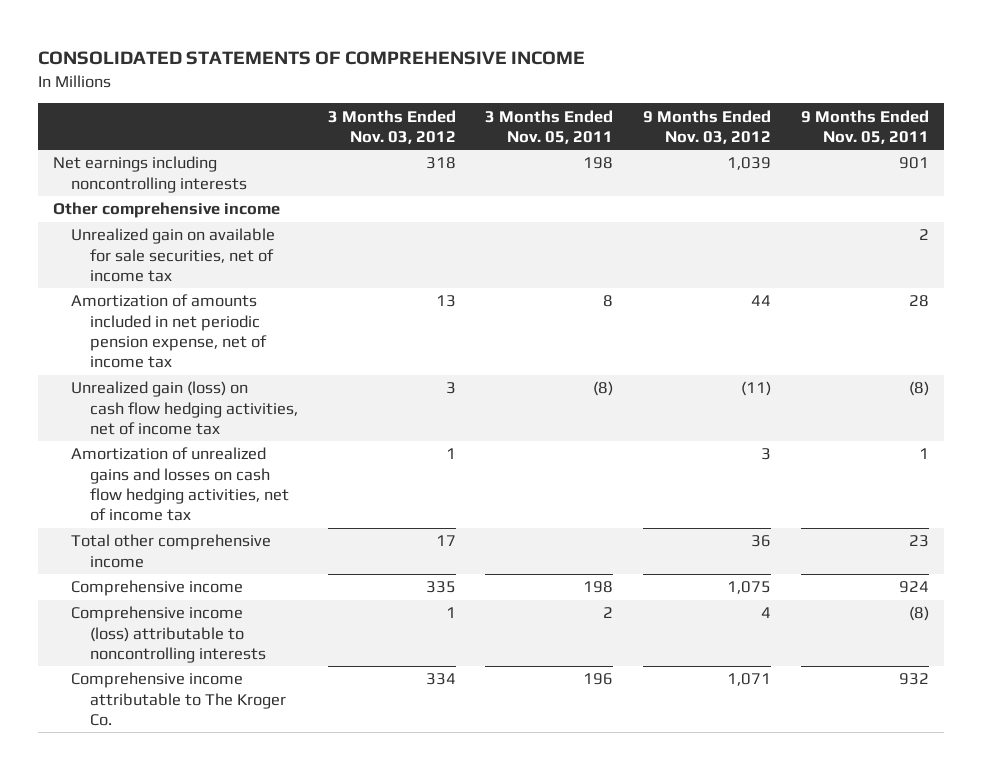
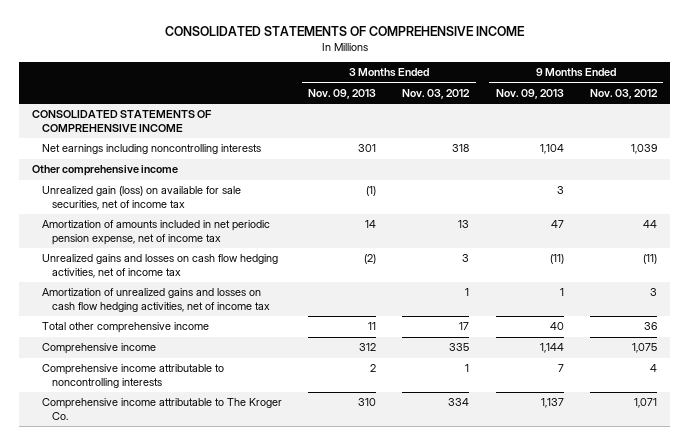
- | 3 Months Ended Nov. 03, 2012 | 3 Months Ended Nov. 05, 2011 | 9 Months Ended Nov. 03, 2012 | 9 Months Ended Nov. 05, 2011
+ | 3 Months Ended Nov. 09, 2013 | 3 Months Ended Nov. 03, 2012 | 9 Months Ended Nov. 09, 2013 | 9 Months Ended Nov. 03, 2012
+ CONSOLIDATED STATEMENTS OF COMPREHENSIVE INCOME
- Unrealized gain on available for sale securities, net of income tax | | | | 2
+ Unrealized gain (loss) on available for sale securities, net of income tax | (1) | | 3 |
- Unrealized gain (loss) on cash flow hedging activities, net of income tax | 3 | (8) | (11) | (8)
+ Unrealized gains and losses on cash flow hedging activities, net of income tax | (2) | 3 | (11) | (11)
- Comprehensive income (loss) attributable to noncontrolling interests | 1 | 2 | 4 | (8)
+ Comprehensive income attributable to noncontrolling interests | 2 | 1 | 7 | 4

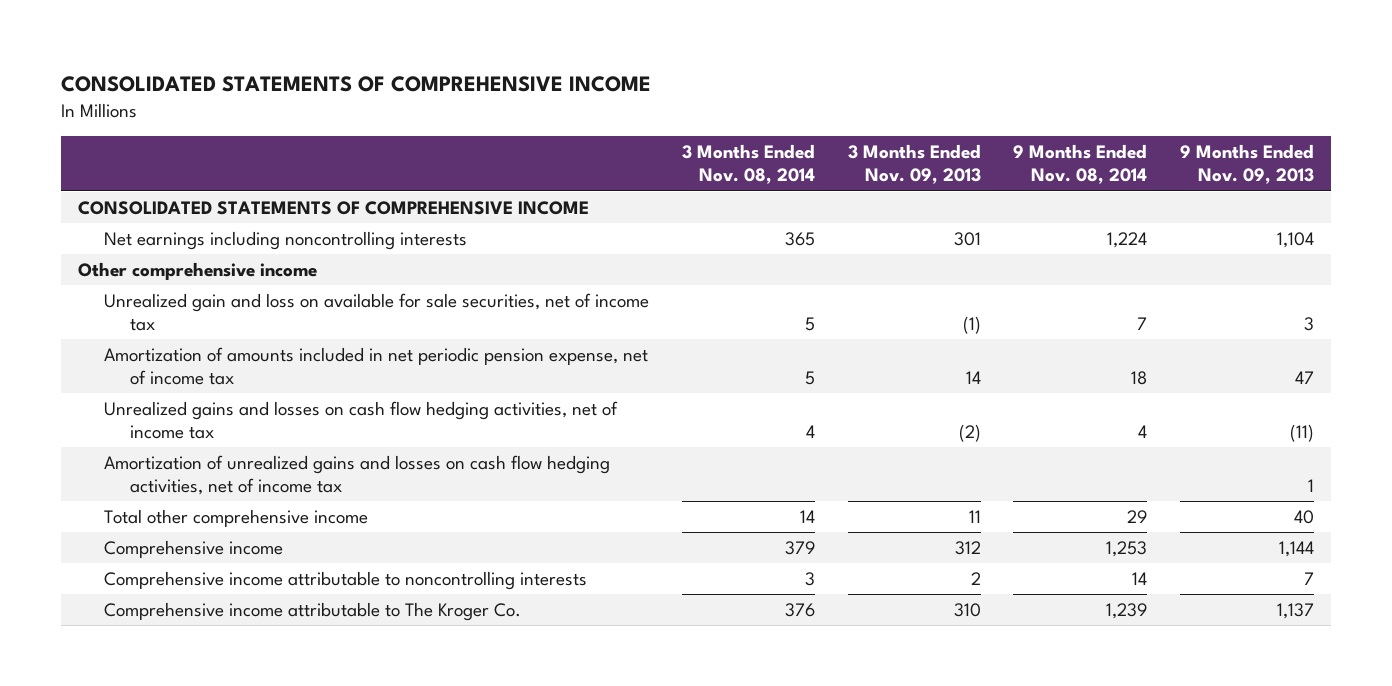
- | 3 Months Ended Nov. 09, 2013 | 3 Months Ended Nov. 03, 2012 | 9 Months Ended Nov. 09, 2013 | 9 Months Ended Nov. 03, 2012
+ | 3 Months Ended Nov. 08, 2014 | 3 Months Ended Nov. 09, 2013 | 9 Months Ended Nov. 08, 2014 | 9 Months Ended Nov. 09, 2013
- Unrealized gain (loss) on available for sale securities, net of income tax | (1) | | 3 |
+ Unrealized gain and loss on available for sale securities, net of income tax | 5 | (1) | 7 | 3

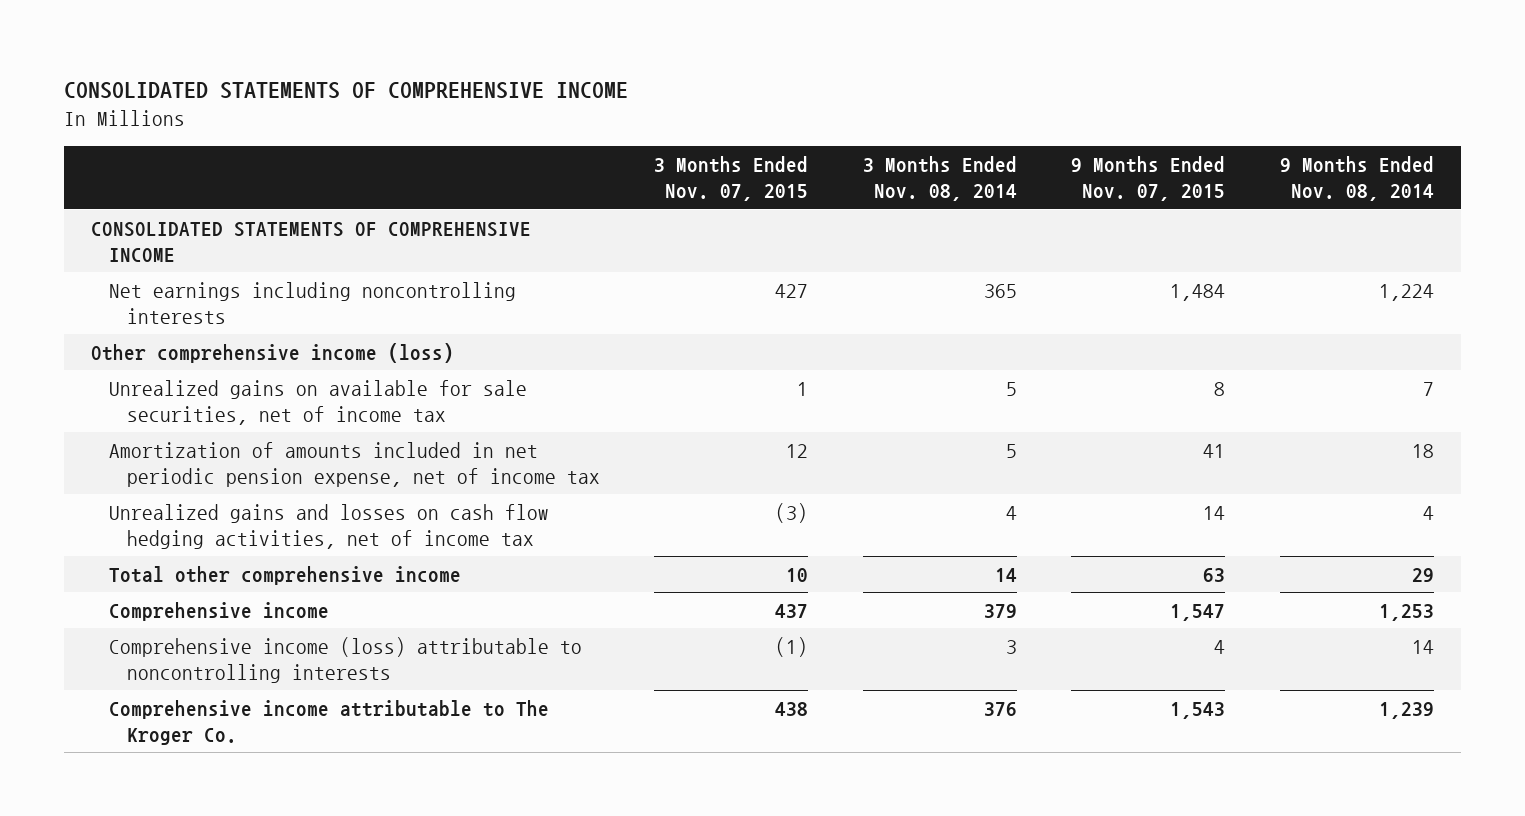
- | 3 Months Ended Nov. 08, 2014 | 3 Months Ended Nov. 09, 2013 | 9 Months Ended Nov. 08, 2014 | 9 Months Ended Nov. 09, 2013
+ | 3 Months Ended Nov. 07, 2015 | 3 Months Ended Nov. 08, 2014 | 9 Months Ended Nov. 07, 2015 | 9 Months Ended Nov. 08, 2014
- Other comprehensive income
- Unrealized gain and loss on available for sale securities, net of income tax | 5 | (1) | 7 | 3
+ Other comprehensive income (loss)
+ Unrealized gains on available for sale securities, net of income tax | 1 | 5 | 8 | 7
- Amortization of unrealized gains and losses on cash flow hedging activities, net of income tax | | | | 1
- Comprehensive income attributable to noncontrolling interests | 3 | 2 | 14 | 7
+ Comprehensive income (loss) attributable to noncontrolling interests | (1) | 3 | 4 | 14

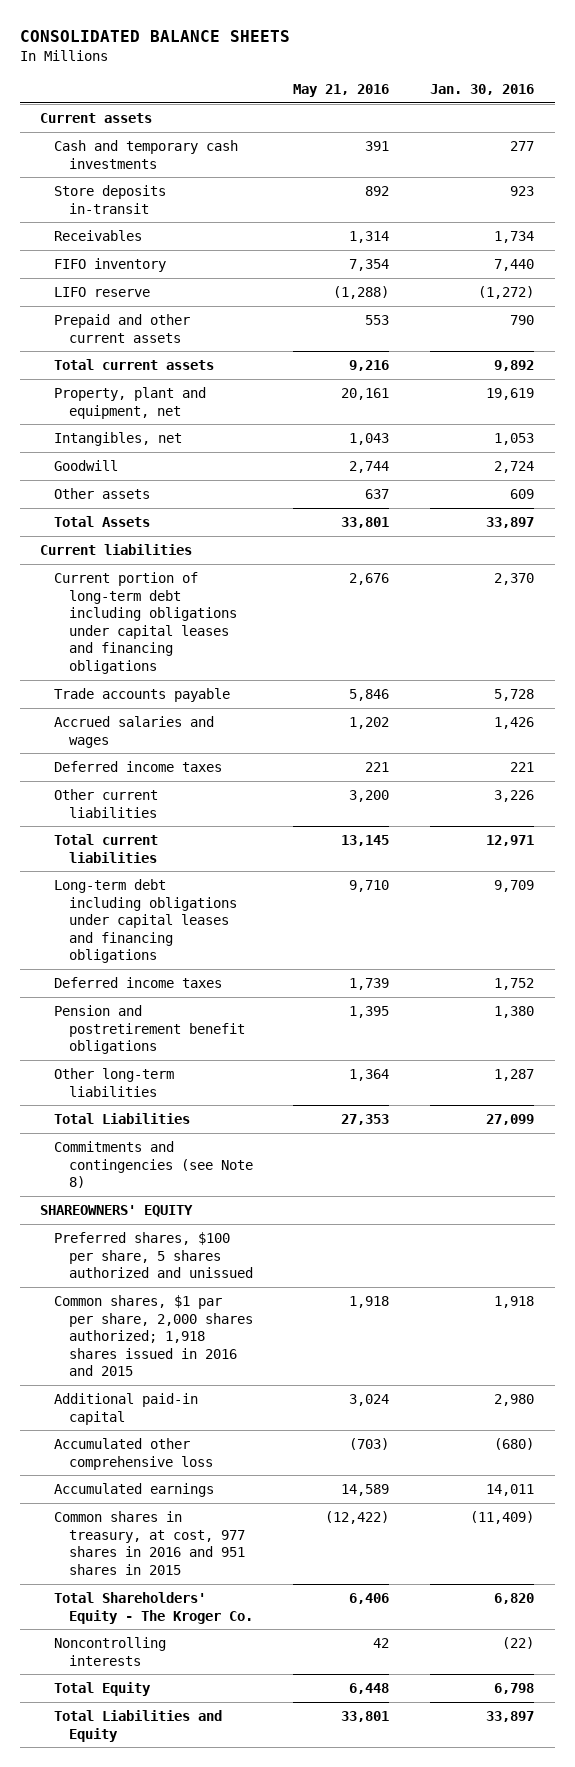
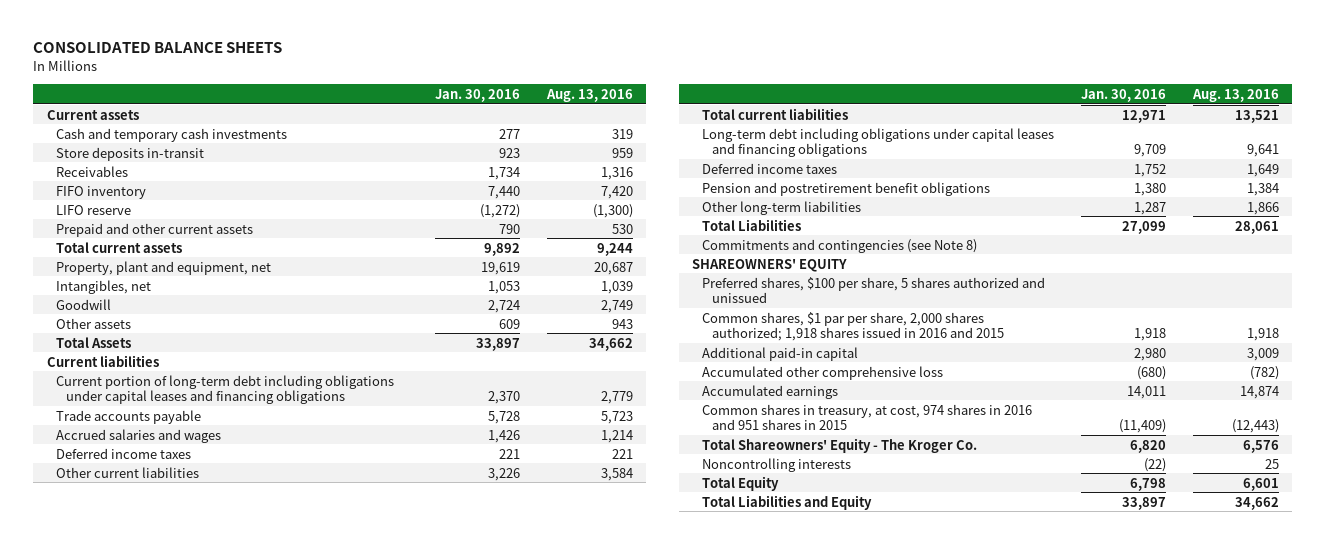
- | May 21, 2016 | Jan. 30, 2016
+ | Jan. 30, 2016 | Aug. 13, 2016
- Common shares in treasury, at cost, 977 shares in 2016 and 951 shares in 2015 | (12,422) | (11,409)
- Total Shareholders' Equity - The Kroger Co. | 6,406 | 6,820
+ Common shares in treasury, at cost, 974 shares in 2016 and 951 shares in 2015 | (11,409) | (12,443)
+ Total Shareowners' Equity - The Kroger Co. | 6,820 | 6,576

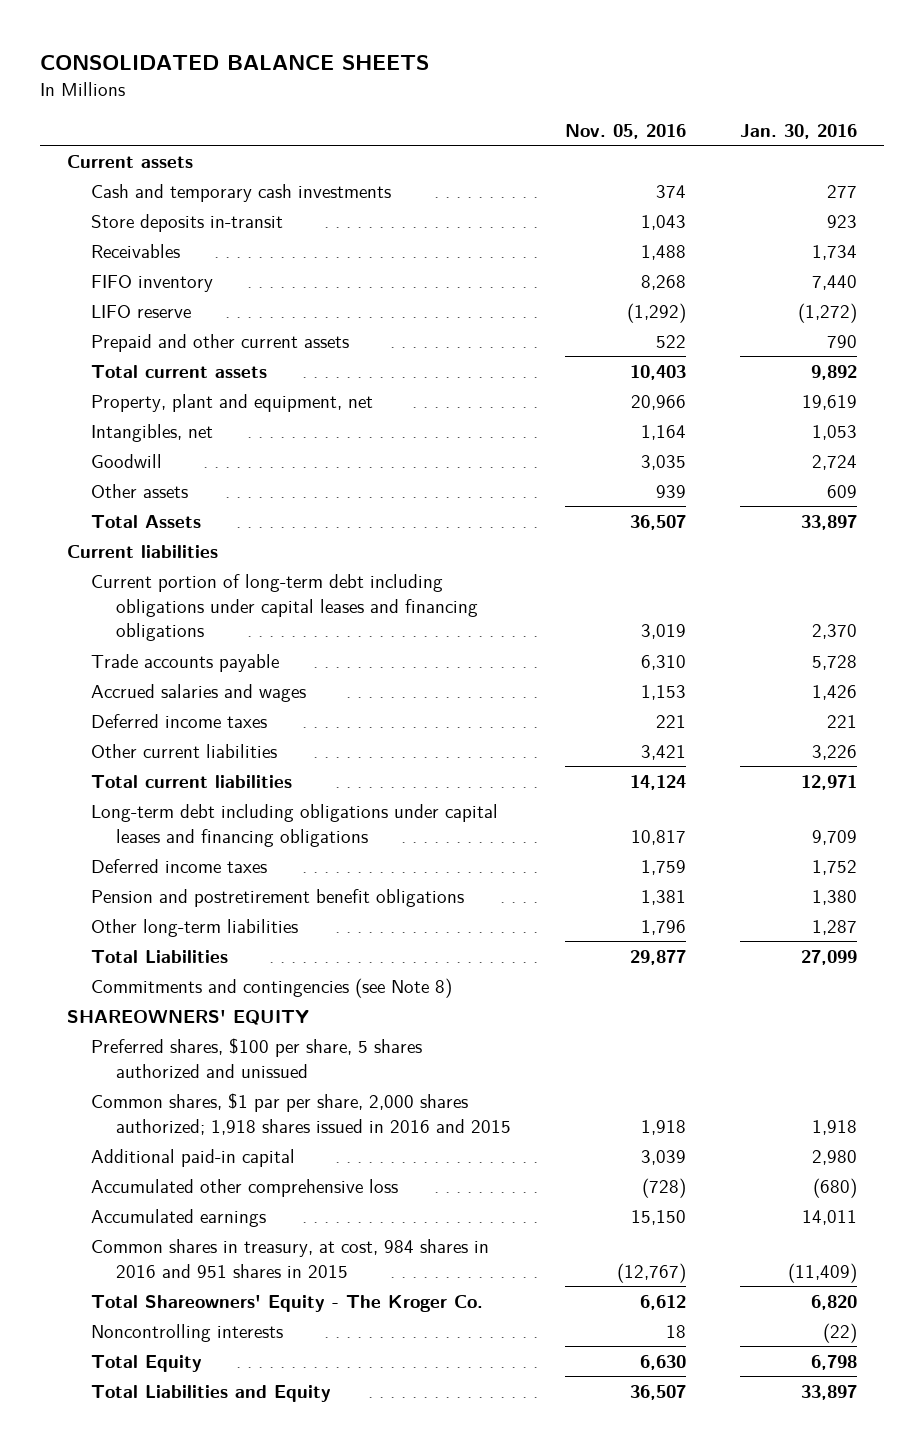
- | Jan. 30, 2016 | Aug. 13, 2016
+ | Nov. 05, 2016 | Jan. 30, 2016
- Common shares in treasury, at cost, 974 shares in 2016 and 951 shares in 2015 | (11,409) | (12,443)
+ Common shares in treasury, at cost, 984 shares in 2016 and 951 shares in 2015 | (12,767) | (11,409)

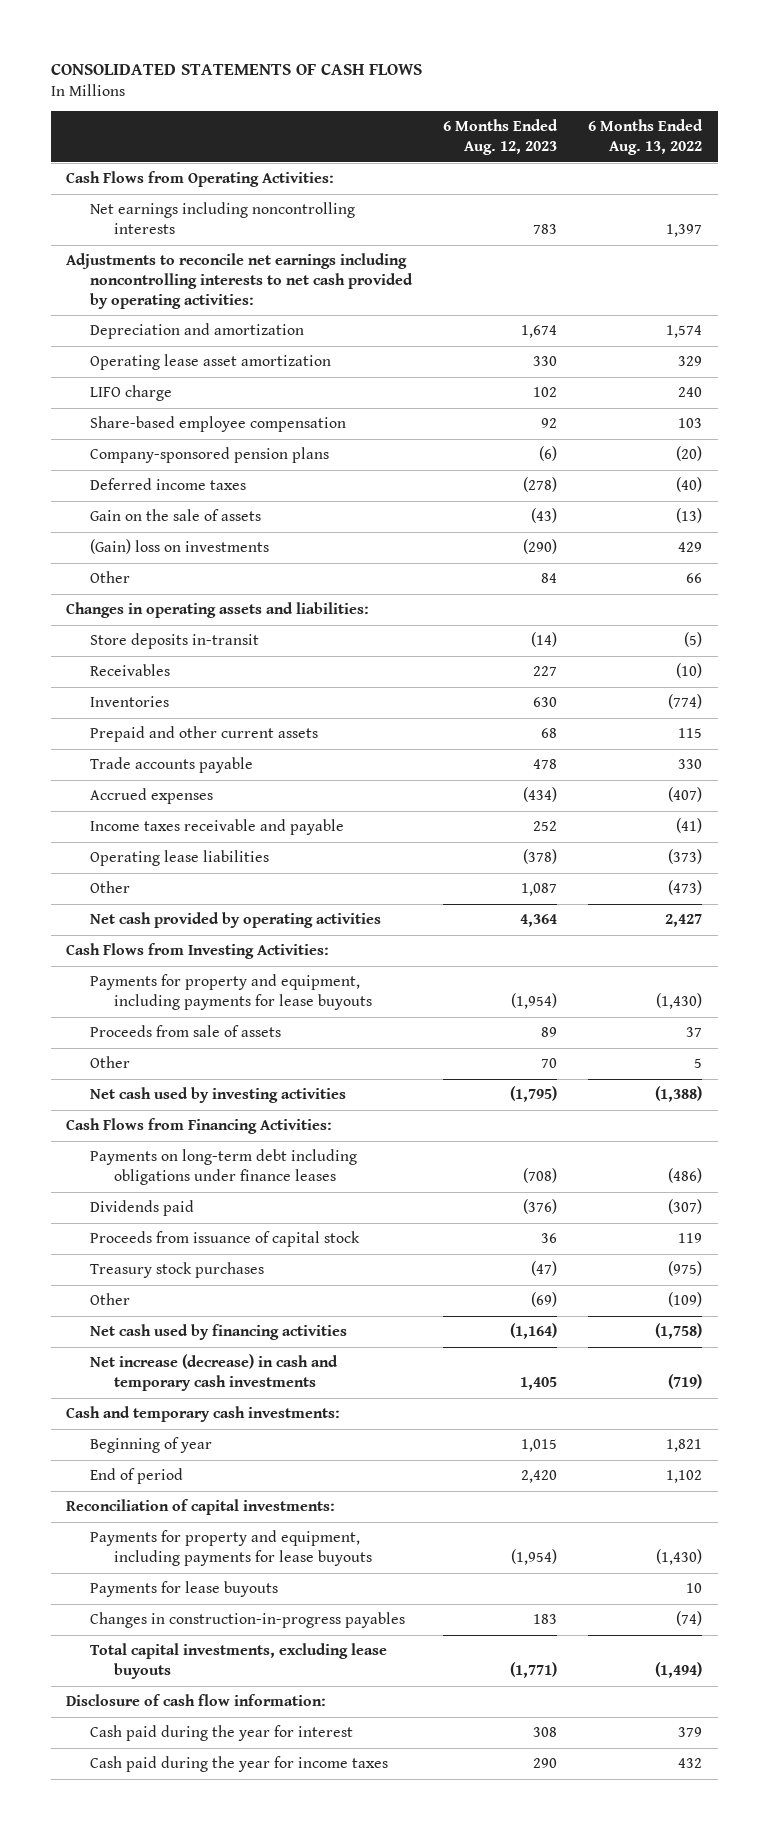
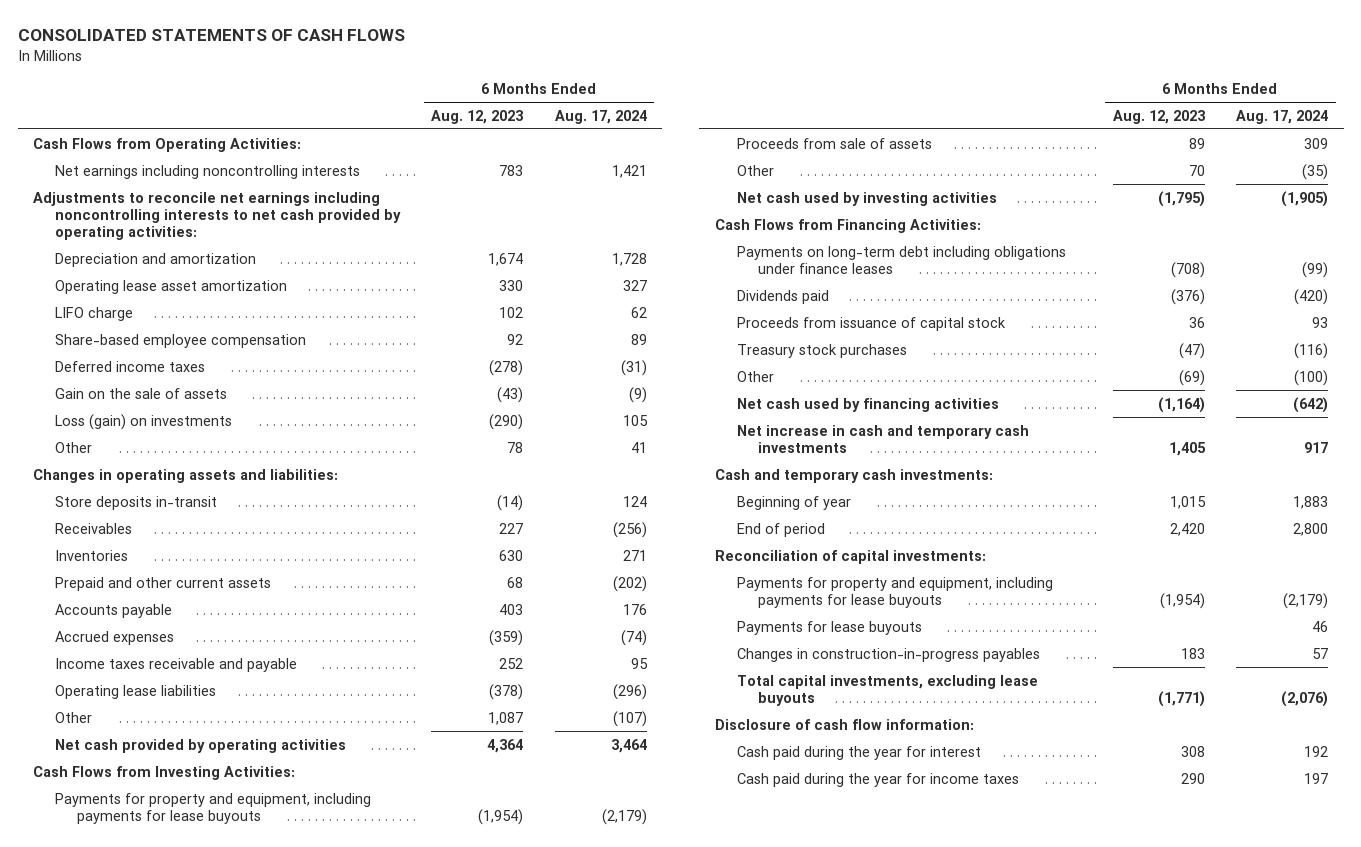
- | 6 Months Ended Aug. 12, 2023 | 6 Months Ended Aug. 13, 2022
+ | 6 Months Ended Aug. 12, 2023 | 6 Months Ended Aug. 17, 2024
- Company-sponsored pension plans | (6) | (20)
- (Gain) loss on investments | (290) | 429
- Other | 84 | 66
+ Loss (gain) on investments | (290) | 105
+ Other | 78 | 41
- Trade accounts payable | 478 | 330
- Accrued expenses | (434) | (407)
+ Accounts payable | 403 | 176
+ Accrued expenses | (359) | (74)
- Net increase (decrease) in cash and temporary cash investments | 1,405 | (719)
+ Net increase in cash and temporary cash investments | 1,405 | 917

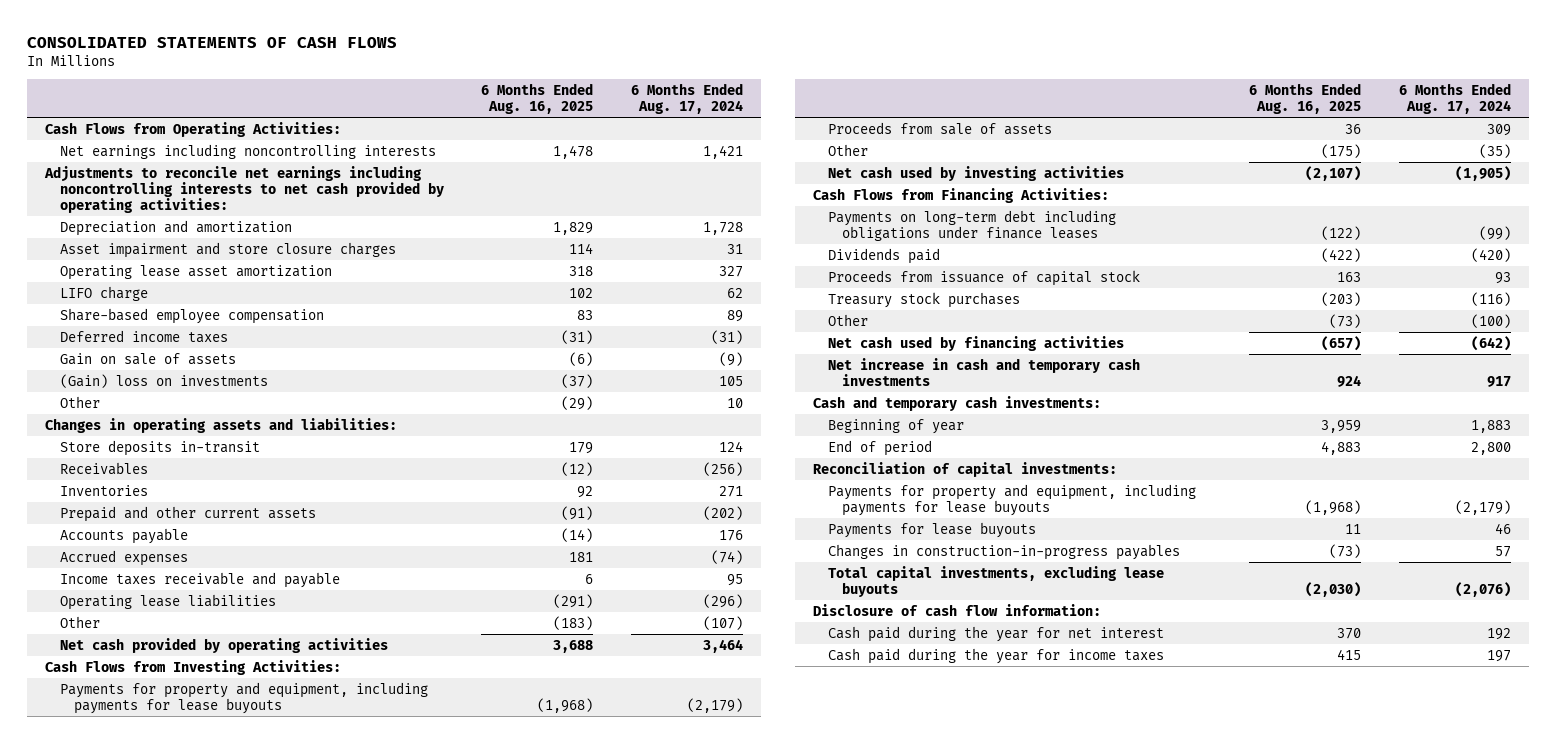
- | 6 Months Ended Aug. 12, 2023 | 6 Months Ended Aug. 17, 2024
+ | 6 Months Ended Aug. 16, 2025 | 6 Months Ended Aug. 17, 2024
+ Asset impairment and store closure charges | 114 | 31
- Gain on the sale of assets | (43) | (9)
- Loss (gain) on investments | (290) | 105
- Other | 78 | 41
+ Gain on sale of assets | (6) | (9)
+ (Gain) loss on investments | (37) | 105
+ Other | (29) | 10
- Cash paid during the year for interest | 308 | 192
+ Cash paid during the year for net interest | 370 | 192

